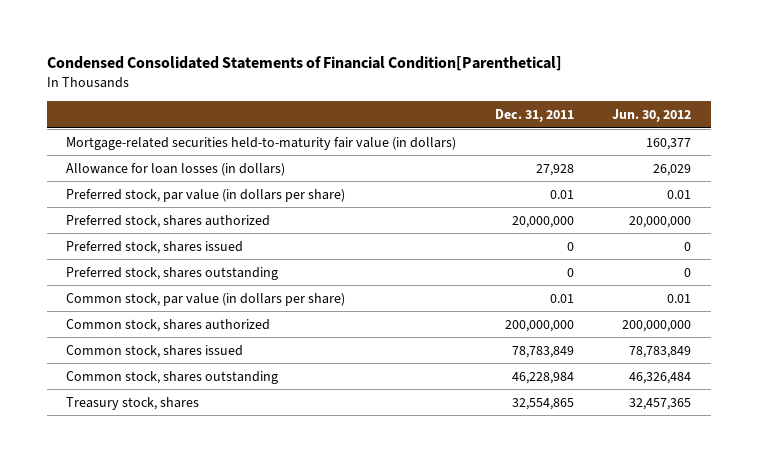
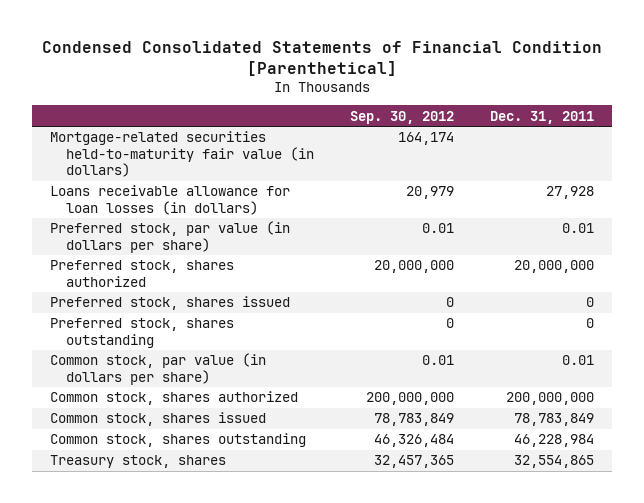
- Condensed Consolidated Statements of Financial Condition[Parenthetical]
+ Condensed Consolidated Statements of Financial Condition [Parenthetical]
- | Dec. 31, 2011 | Jun. 30, 2012
+ | Sep. 30, 2012 | Dec. 31, 2011
- Allowance for loan losses (in dollars) | 27,928 | 26,029
+ Loans receivable allowance for loan losses (in dollars) | 20,979 | 27,928

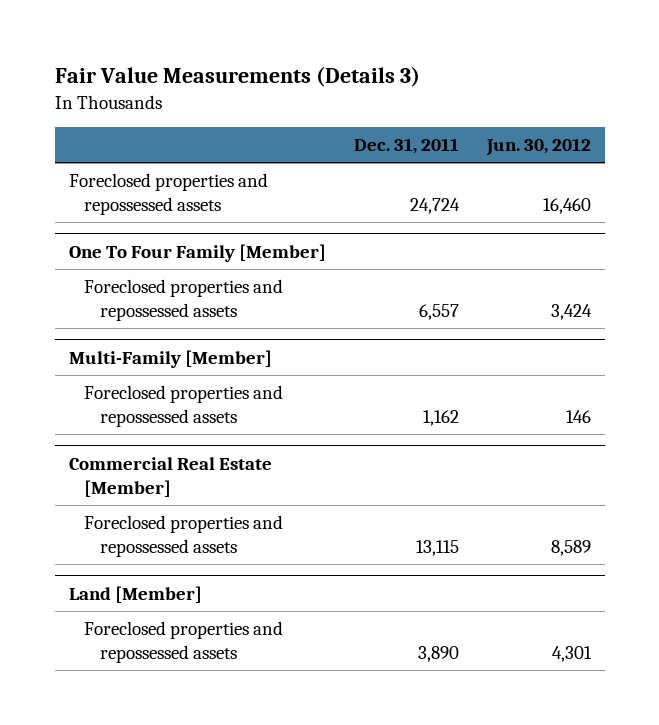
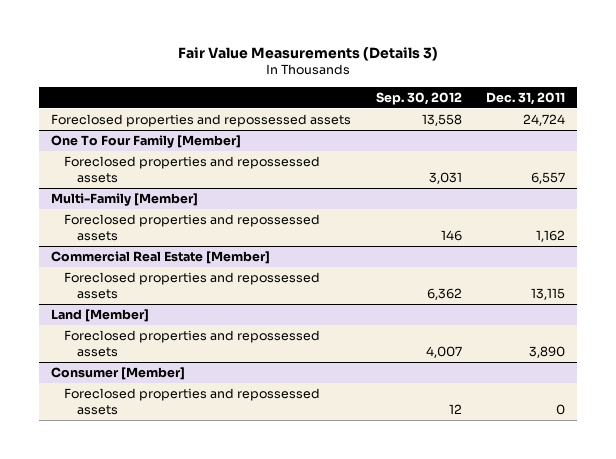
- | Dec. 31, 2011 | Jun. 30, 2012
+ | Sep. 30, 2012 | Dec. 31, 2011
+ Consumer [Member]
+ Foreclosed properties and repossessed assets | 12 | 0

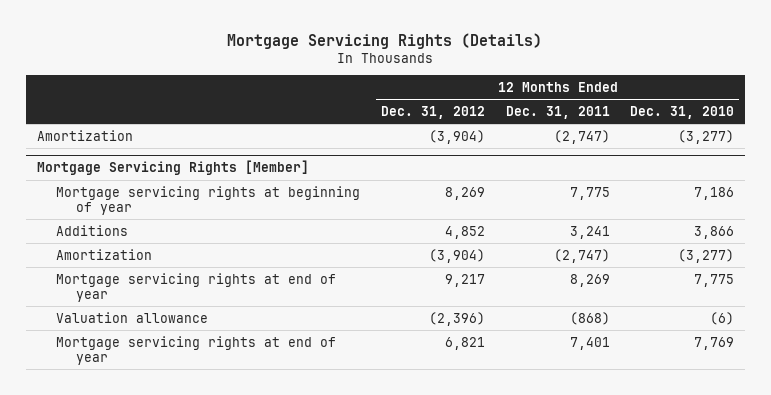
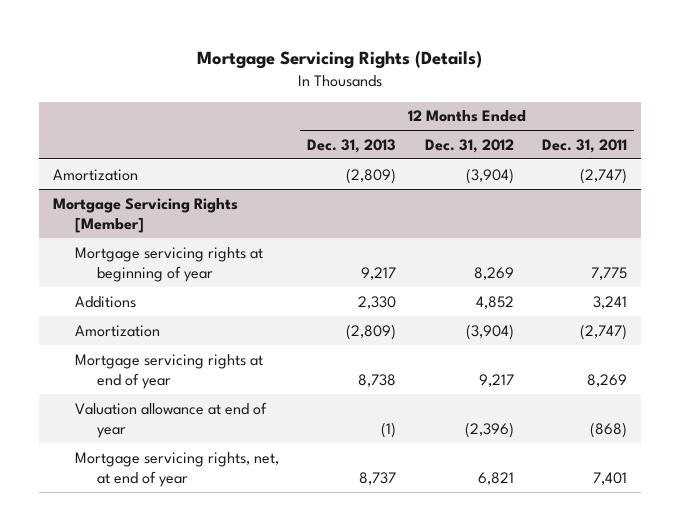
- | 12 Months Ended Dec. 31, 2012 | 12 Months Ended Dec. 31, 2011 | 12 Months Ended Dec. 31, 2010
+ | 12 Months Ended Dec. 31, 2013 | 12 Months Ended Dec. 31, 2012 | 12 Months Ended Dec. 31, 2011
@ Mortgage Servicing Rights [Member]
- Valuation allowance | (2,396) | (868) | (6)
- Mortgage servicing rights at end of year | 6,821 | 7,401 | 7,769
+ Valuation allowance at end of year | (1) | (2,396) | (868)
+ Mortgage servicing rights, net, at end of year | 8,737 | 6,821 | 7,401

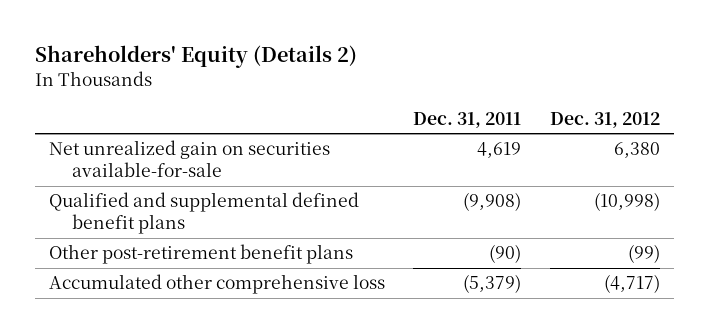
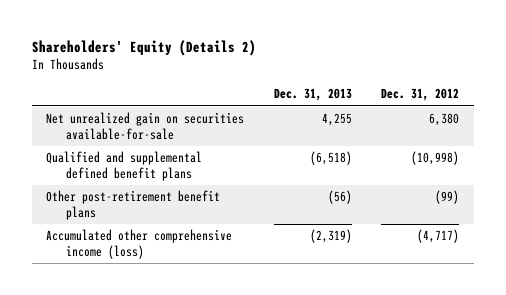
- | Dec. 31, 2011 | Dec. 31, 2012
+ | Dec. 31, 2013 | Dec. 31, 2012
- Accumulated other comprehensive loss | (5,379) | (4,717)
+ Accumulated other comprehensive income (loss) | (2,319) | (4,717)

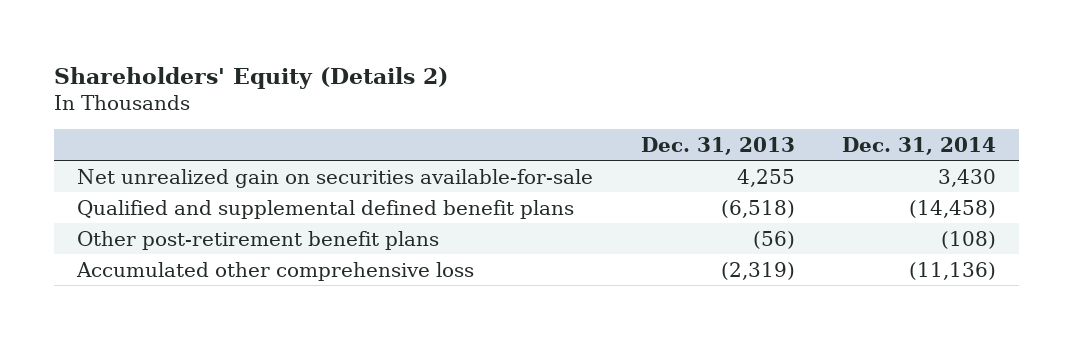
- | Dec. 31, 2013 | Dec. 31, 2012
+ | Dec. 31, 2013 | Dec. 31, 2014
- Accumulated other comprehensive income (loss) | (2,319) | (4,717)
+ Accumulated other comprehensive loss | (2,319) | (11,136)

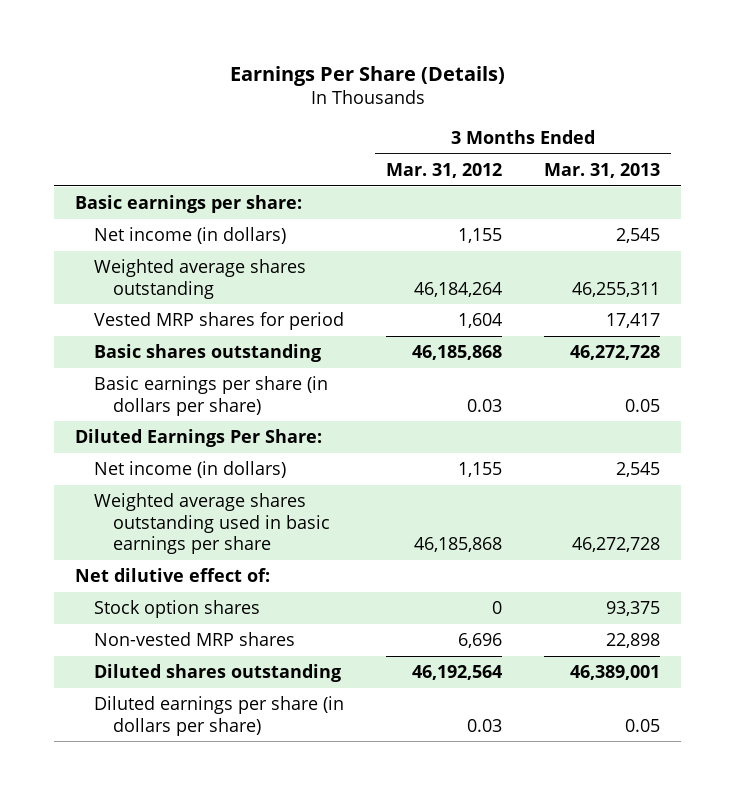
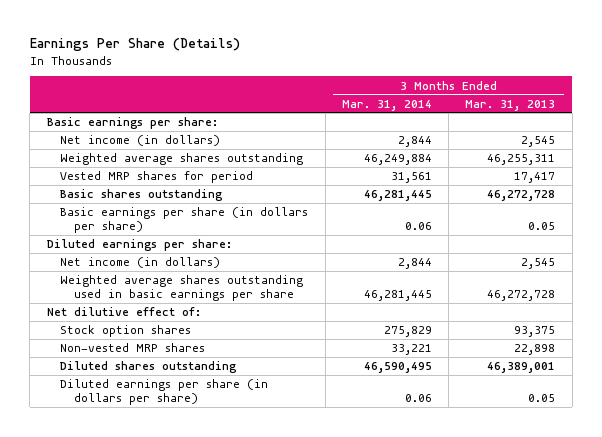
- | 3 Months Ended Mar. 31, 2012 | 3 Months Ended Mar. 31, 2013
+ | 3 Months Ended Mar. 31, 2014 | 3 Months Ended Mar. 31, 2013
- Diluted Earnings Per Share:
+ Diluted earnings per share:

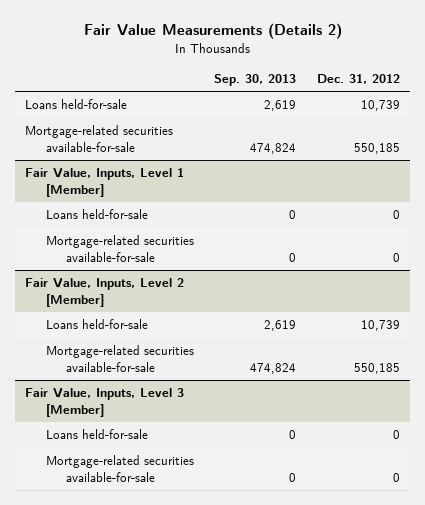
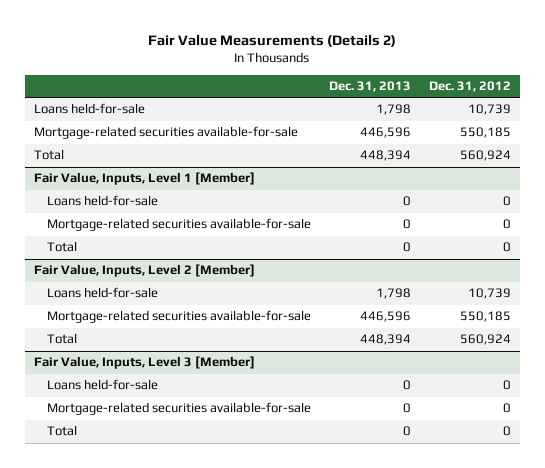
- | Sep. 30, 2013 | Dec. 31, 2012
+ | Dec. 31, 2013 | Dec. 31, 2012
+ Total | 448,394 | 560,924
@ Fair Value, Inputs, Level 1 [Member]
+ Total | 0 | 0
@ Fair Value, Inputs, Level 2 [Member]
+ Total | 448,394 | 560,924
@ Fair Value, Inputs, Level 3 [Member]
+ Total | 0 | 0

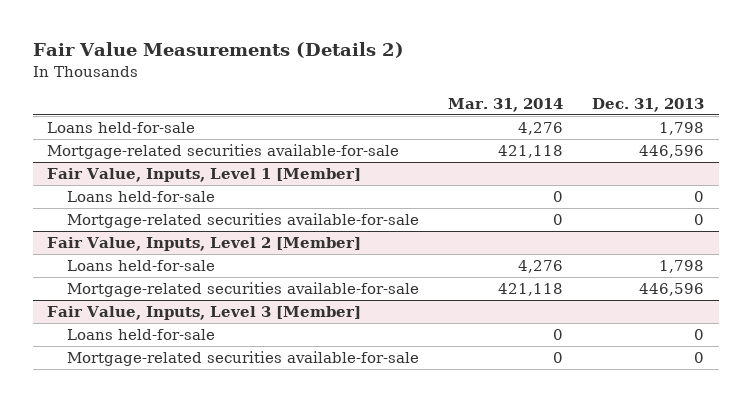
- | Dec. 31, 2013 | Dec. 31, 2012
+ | Mar. 31, 2014 | Dec. 31, 2013
- Total | 448,394 | 560,924
@ Fair Value, Inputs, Level 1 [Member]
- Total | 0 | 0
@ Fair Value, Inputs, Level 2 [Member]
- Total | 448,394 | 560,924
@ Fair Value, Inputs, Level 3 [Member]
- Total | 0 | 0

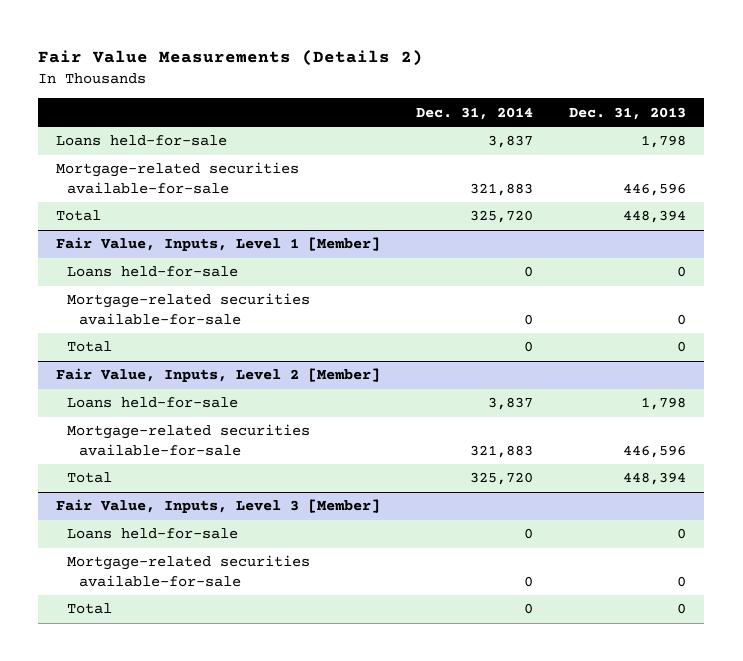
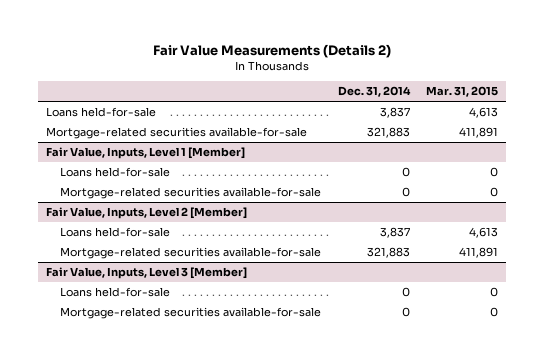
- | Dec. 31, 2014 | Dec. 31, 2013
+ | Dec. 31, 2014 | Mar. 31, 2015
- Total | 325,720 | 448,394
@ Fair Value, Inputs, Level 1 [Member]
- Total | 0 | 0
@ Fair Value, Inputs, Level 2 [Member]
- Total | 325,720 | 448,394
@ Fair Value, Inputs, Level 3 [Member]
- Total | 0 | 0

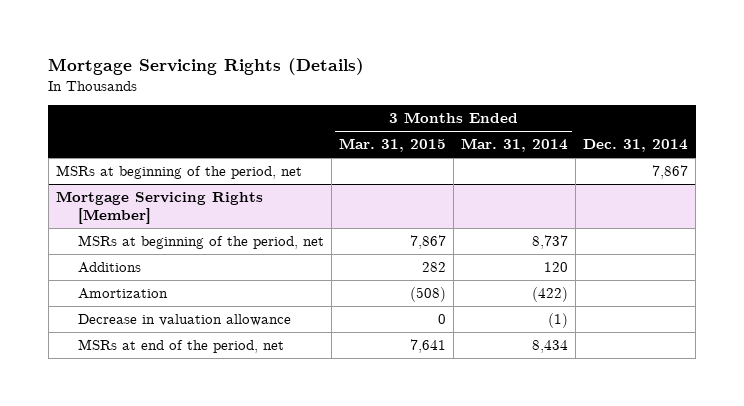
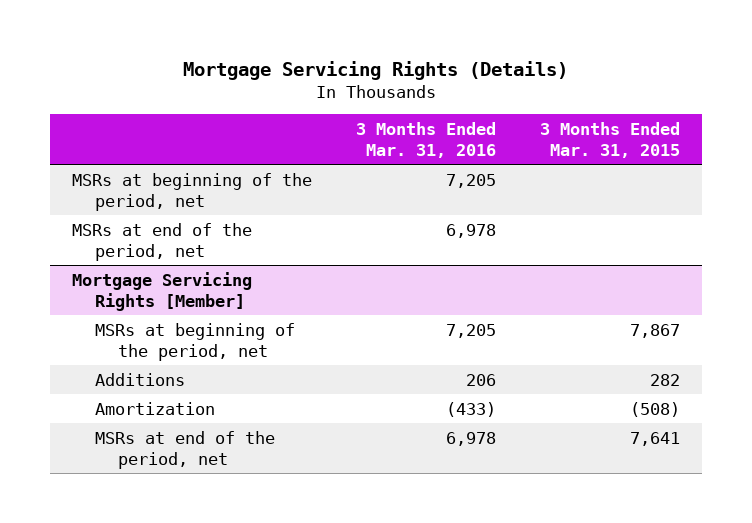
- | 3 Months Ended Mar. 31, 2015 | 3 Months Ended Mar. 31, 2014 | Dec. 31, 2014
+ | 3 Months Ended Mar. 31, 2016 | 3 Months Ended Mar. 31, 2015
+ MSRs at end of the period, net | 6,978 |
@ Mortgage Servicing Rights [Member]
- Decrease in valuation allowance | 0 | (1) |

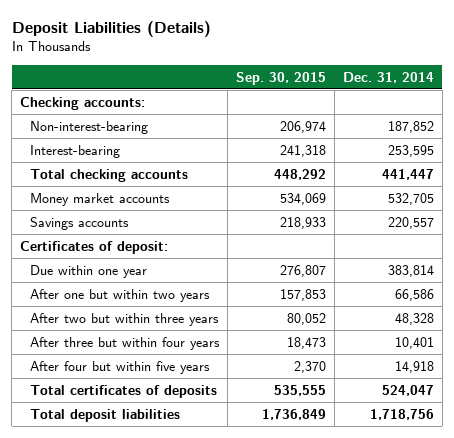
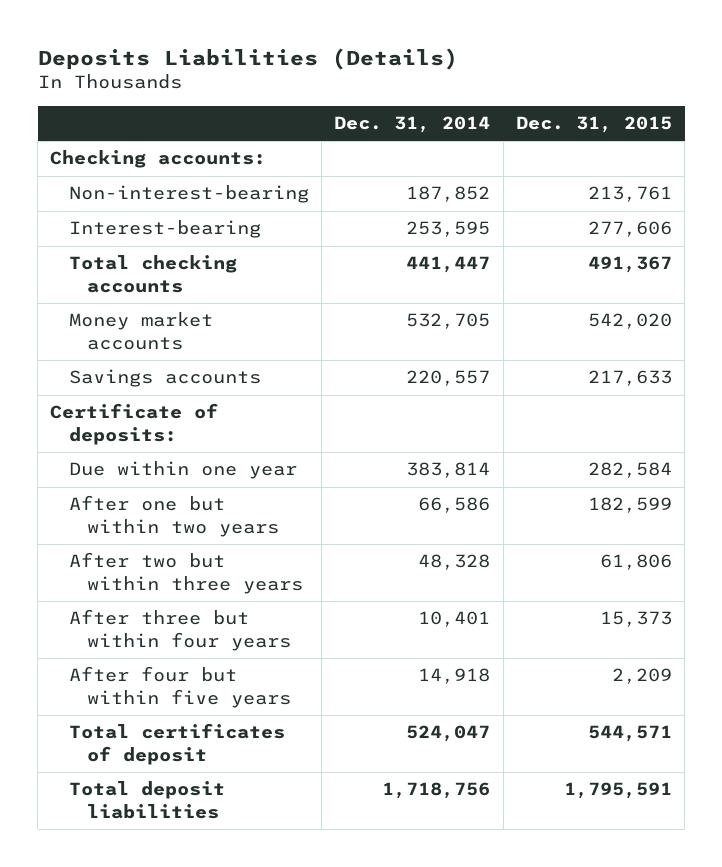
- Deposit Liabilities (Details)
+ Deposits Liabilities (Details)
- | Sep. 30, 2015 | Dec. 31, 2014
+ | Dec. 31, 2014 | Dec. 31, 2015
- Certificates of deposit:
+ Certificate of deposits:
- Total certificates of deposits | 535,555 | 524,047
+ Total certificates of deposit | 524,047 | 544,571

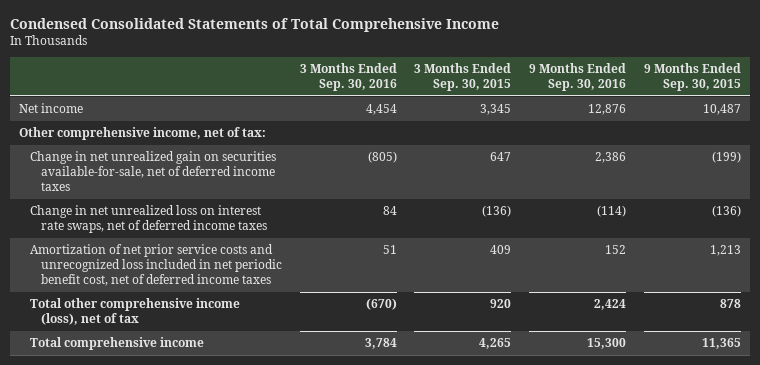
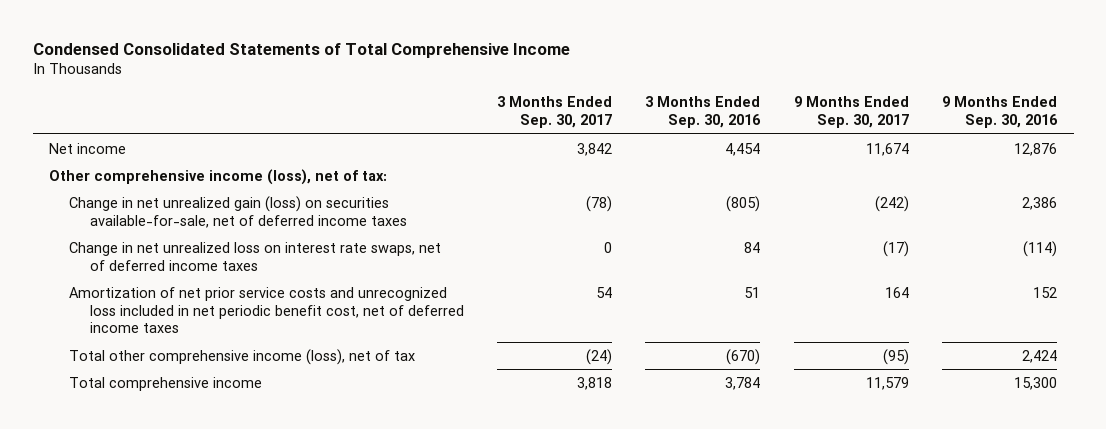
- | 3 Months Ended Sep. 30, 2016 | 3 Months Ended Sep. 30, 2015 | 9 Months Ended Sep. 30, 2016 | 9 Months Ended Sep. 30, 2015
+ | 3 Months Ended Sep. 30, 2017 | 3 Months Ended Sep. 30, 2016 | 9 Months Ended Sep. 30, 2017 | 9 Months Ended Sep. 30, 2016
- Other comprehensive income, net of tax:
- Change in net unrealized gain on securities available-for-sale, net of deferred income taxes | (805) | 647 | 2,386 | (199)
+ Other comprehensive income (loss), net of tax:
+ Change in net unrealized gain (loss) on securities available-for-sale, net of deferred income taxes | (78) | (805) | (242) | 2,386

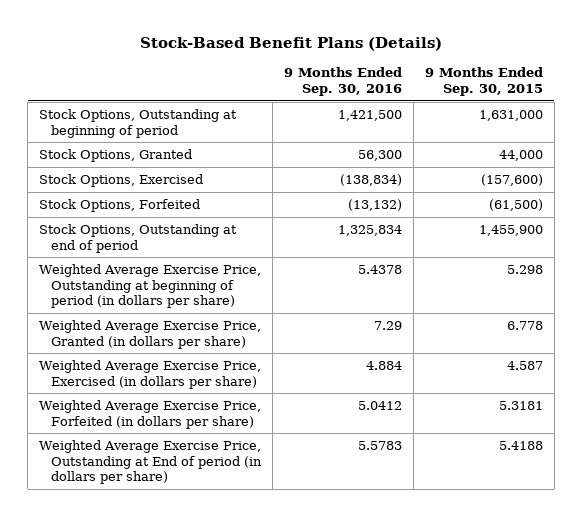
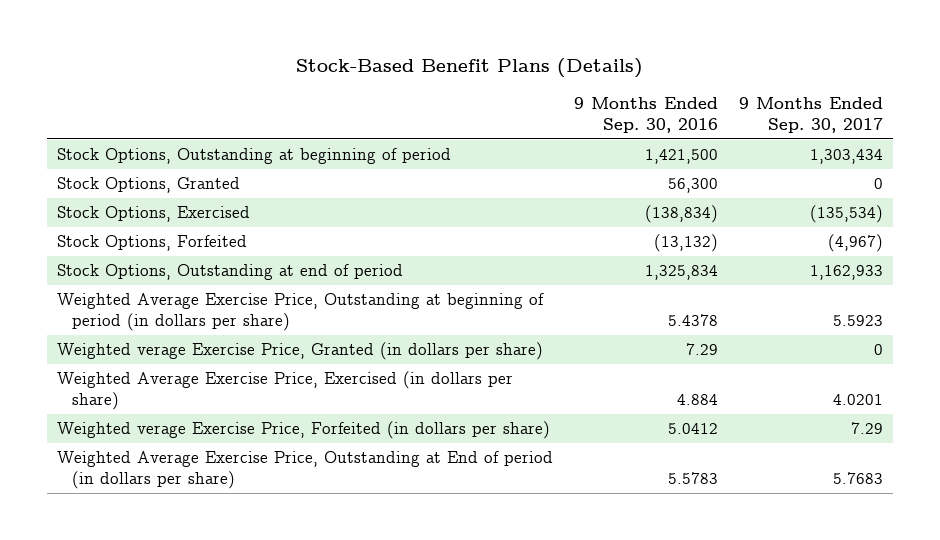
- | 9 Months Ended Sep. 30, 2016 | 9 Months Ended Sep. 30, 2015
+ | 9 Months Ended Sep. 30, 2016 | 9 Months Ended Sep. 30, 2017
- Weighted Average Exercise Price, Granted (in dollars per share) | 7.29 | 6.778
+ Weighted verage Exercise Price, Granted (in dollars per share) | 7.29 | 0
- Weighted Average Exercise Price, Forfeited (in dollars per share) | 5.0412 | 5.3181
+ Weighted verage Exercise Price, Forfeited (in dollars per share) | 5.0412 | 7.29

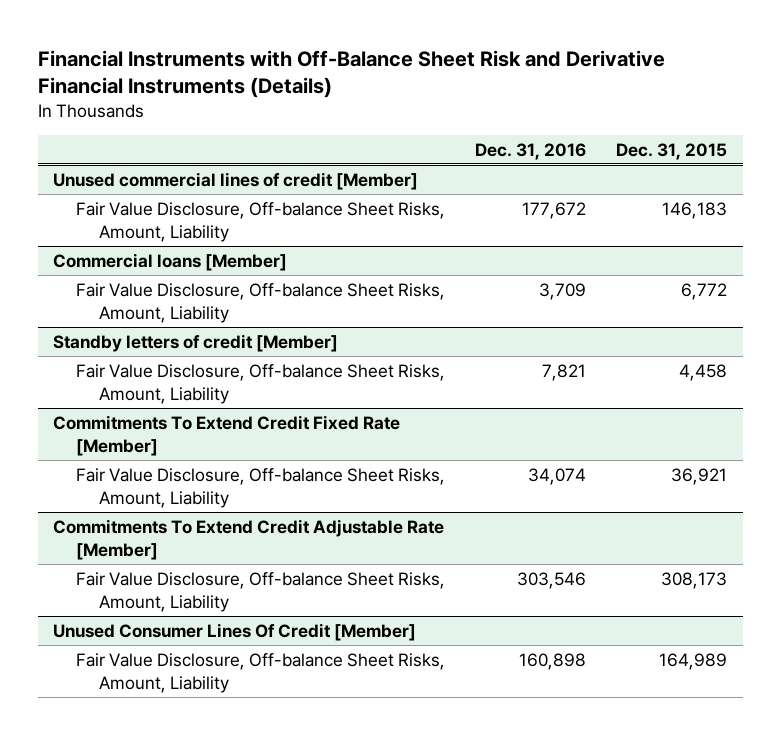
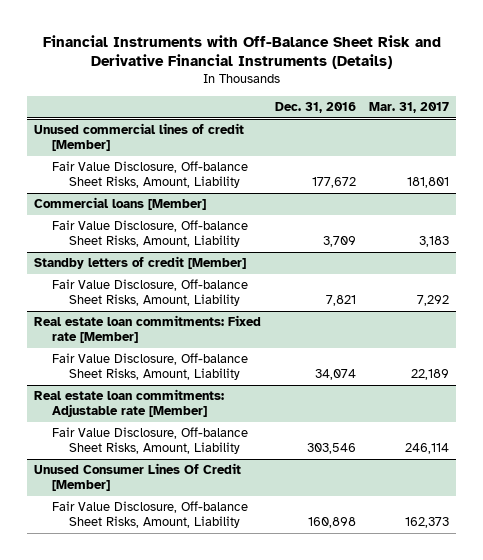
- | Dec. 31, 2016 | Dec. 31, 2015
+ | Dec. 31, 2016 | Mar. 31, 2017
- Commitments To Extend Credit Fixed Rate [Member]
+ Real estate loan commitments: Fixed rate [Member]
- Commitments To Extend Credit Adjustable Rate [Member]
+ Real estate loan commitments: Adjustable rate [Member]

